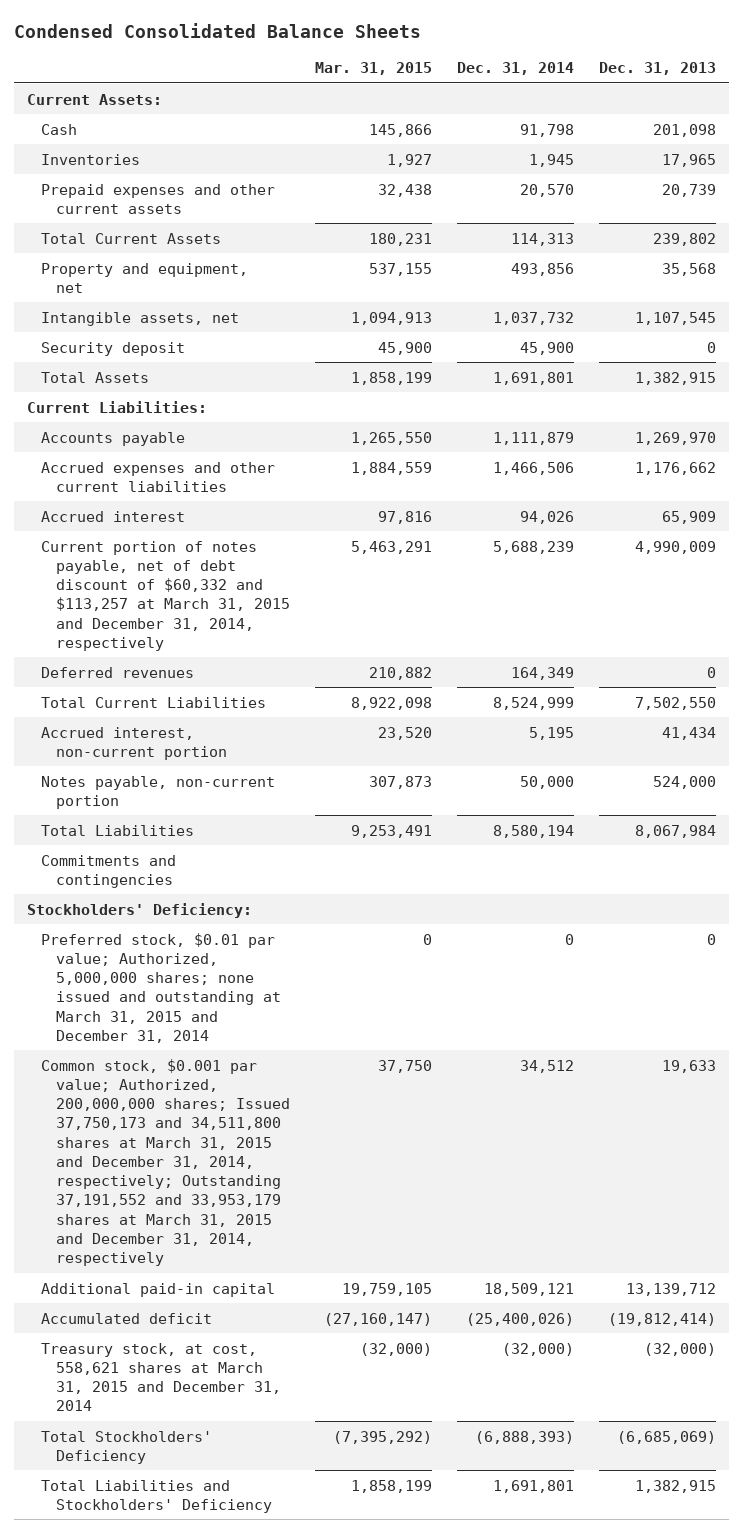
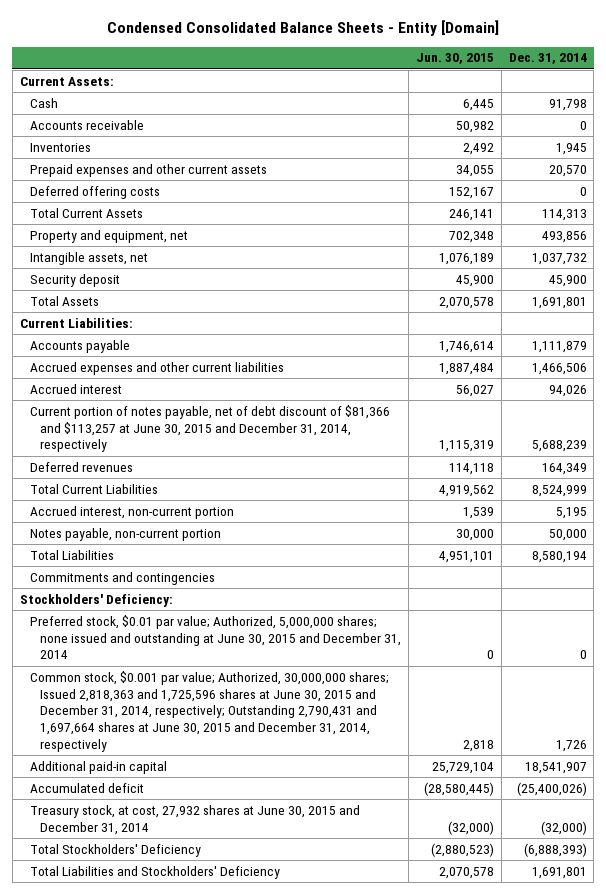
- Condensed Consolidated Balance Sheets
+ Condensed Consolidated Balance Sheets - Entity [Domain]
- | Mar. 31, 2015 | Dec. 31, 2014 | Dec. 31, 2013
+ | Jun. 30, 2015 | Dec. 31, 2014
+ Accounts receivable | 50,982 | 0
+ Deferred offering costs | 152,167 | 0
- Current portion of notes payable, net of debt discount of $60,332 and $113,257 at March 31, 2015 and December 31, 2014, respectively | 5,463,291 | 5,688,239 | 4,990,009
+ Current portion of notes payable, net of debt discount of $81,366 and $113,257 at June 30, 2015 and December 31, 2014, respectively | 1,115,319 | 5,688,239
- Preferred stock, $0.01 par value; Authorized, 5,000,000 shares; none issued and outstanding at March 31, 2015 and December 31, 2014 | 0 | 0 | 0
- Common stock, $0.001 par value; Authorized, 200,000,000 shares; Issued 37,750,173 and 34,511,800 shares at March 31, 2015 and December 31, 2014, respectively; Outstanding 37,191,552 and 33,953,179 shares at March 31, 2015 and December 31, 2014, respectively | 37,750 | 34,512 | 19,633
- Additional paid-in capital | 19,759,105 | 18,509,121 | 13,139,712
+ Preferred stock, $0.01 par value; Authorized, 5,000,000 shares; none issued and outstanding at June 30, 2015 and December 31, 2014 | 0 | 0
+ Common stock, $0.001 par value; Authorized, 30,000,000 shares; Issued 2,818,363 and 1,725,596 shares at June 30, 2015 and December 31, 2014, respectively; Outstanding 2,790,431 and 1,697,664 shares at June 30, 2015 and December 31, 2014, respectively | 2,818 | 1,726
+ Additional paid-in capital | 25,729,104 | 18,541,907
- Treasury stock, at cost, 558,621 shares at March 31, 2015 and December 31, 2014 | (32,000) | (32,000) | (32,000)
+ Treasury stock, at cost, 27,932 shares at June 30, 2015 and December 31, 2014 | (32,000) | (32,000)

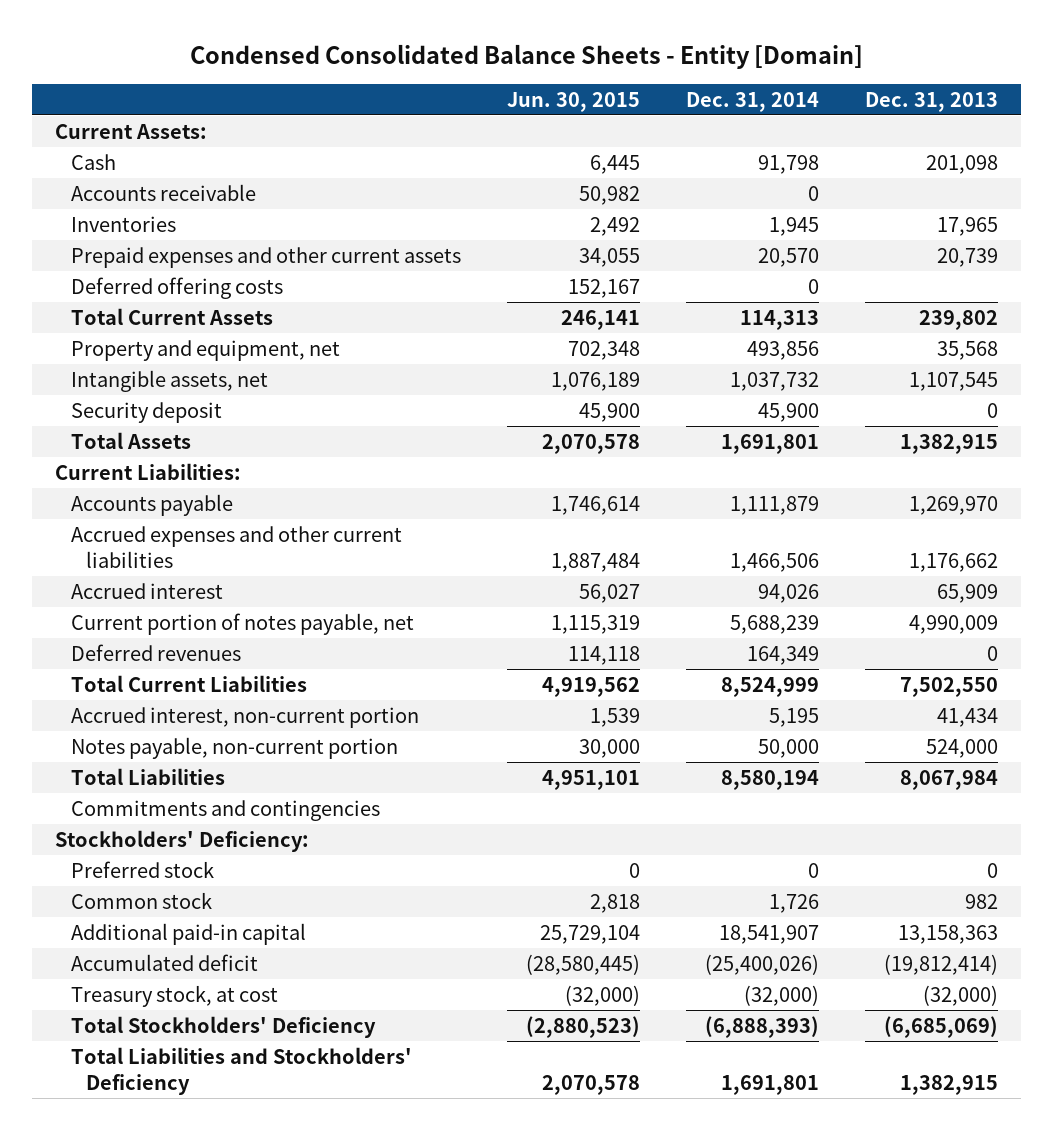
- | Jun. 30, 2015 | Dec. 31, 2014
+ | Jun. 30, 2015 | Dec. 31, 2014 | Dec. 31, 2013
- Current portion of notes payable, net of debt discount of $81,366 and $113,257 at June 30, 2015 and December 31, 2014, respectively | 1,115,319 | 5,688,239
+ Current portion of notes payable, net | 1,115,319 | 5,688,239 | 4,990,009
- Preferred stock, $0.01 par value; Authorized, 5,000,000 shares; none issued and outstanding at June 30, 2015 and December 31, 2014 | 0 | 0
- Common stock, $0.001 par value; Authorized, 30,000,000 shares; Issued 2,818,363 and 1,725,596 shares at June 30, 2015 and December 31, 2014, respectively; Outstanding 2,790,431 and 1,697,664 shares at June 30, 2015 and December 31, 2014, respectively | 2,818 | 1,726
+ Preferred stock | 0 | 0 | 0
+ Common stock | 2,818 | 1,726 | 982
- Treasury stock, at cost, 27,932 shares at June 30, 2015 and December 31, 2014 | (32,000) | (32,000)
+ Treasury stock, at cost | (32,000) | (32,000) | (32,000)

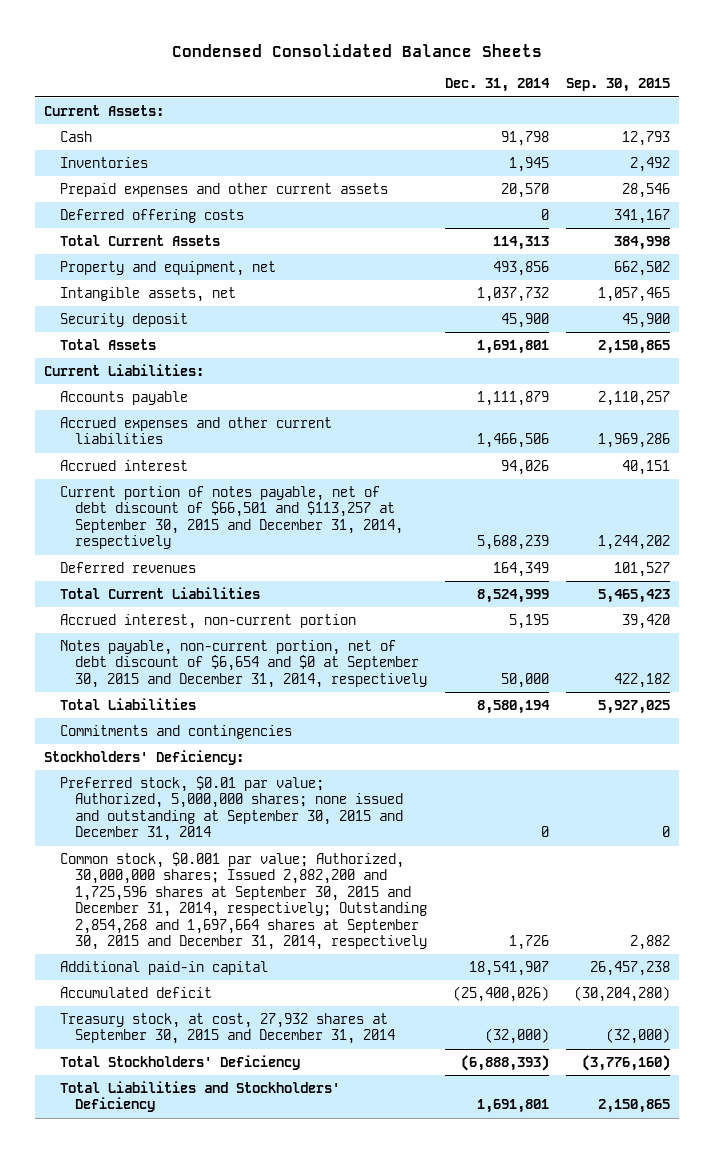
- Condensed Consolidated Balance Sheets - Entity [Domain]
+ Condensed Consolidated Balance Sheets
- | Jun. 30, 2015 | Dec. 31, 2014 | Dec. 31, 2013
+ | Dec. 31, 2014 | Sep. 30, 2015
- Accounts receivable | 50,982 | 0 |
- Current portion of notes payable, net | 1,115,319 | 5,688,239 | 4,990,009
+ Current portion of notes payable, net of debt discount of $66,501 and $113,257 at September 30, 2015 and December 31, 2014, respectively | 5,688,239 | 1,244,202
- Notes payable, non-current portion | 30,000 | 50,000 | 524,000
+ Notes payable, non-current portion, net of debt discount of $6,654 and $0 at September 30, 2015 and December 31, 2014, respectively | 50,000 | 422,182
- Preferred stock | 0 | 0 | 0
- Common stock | 2,818 | 1,726 | 982
+ Preferred stock, $0.01 par value; Authorized, 5,000,000 shares; none issued and outstanding at September 30, 2015 and December 31, 2014 | 0 | 0
+ Common stock, $0.001 par value; Authorized, 30,000,000 shares; Issued 2,882,200 and 1,725,596 shares at September 30, 2015 and December 31, 2014, respectively; Outstanding 2,854,268 and 1,697,664 shares at September 30, 2015 and December 31, 2014, respectively | 1,726 | 2,882
- Treasury stock, at cost | (32,000) | (32,000) | (32,000)
+ Treasury stock, at cost, 27,932 shares at September 30, 2015 and December 31, 2014 | (32,000) | (32,000)

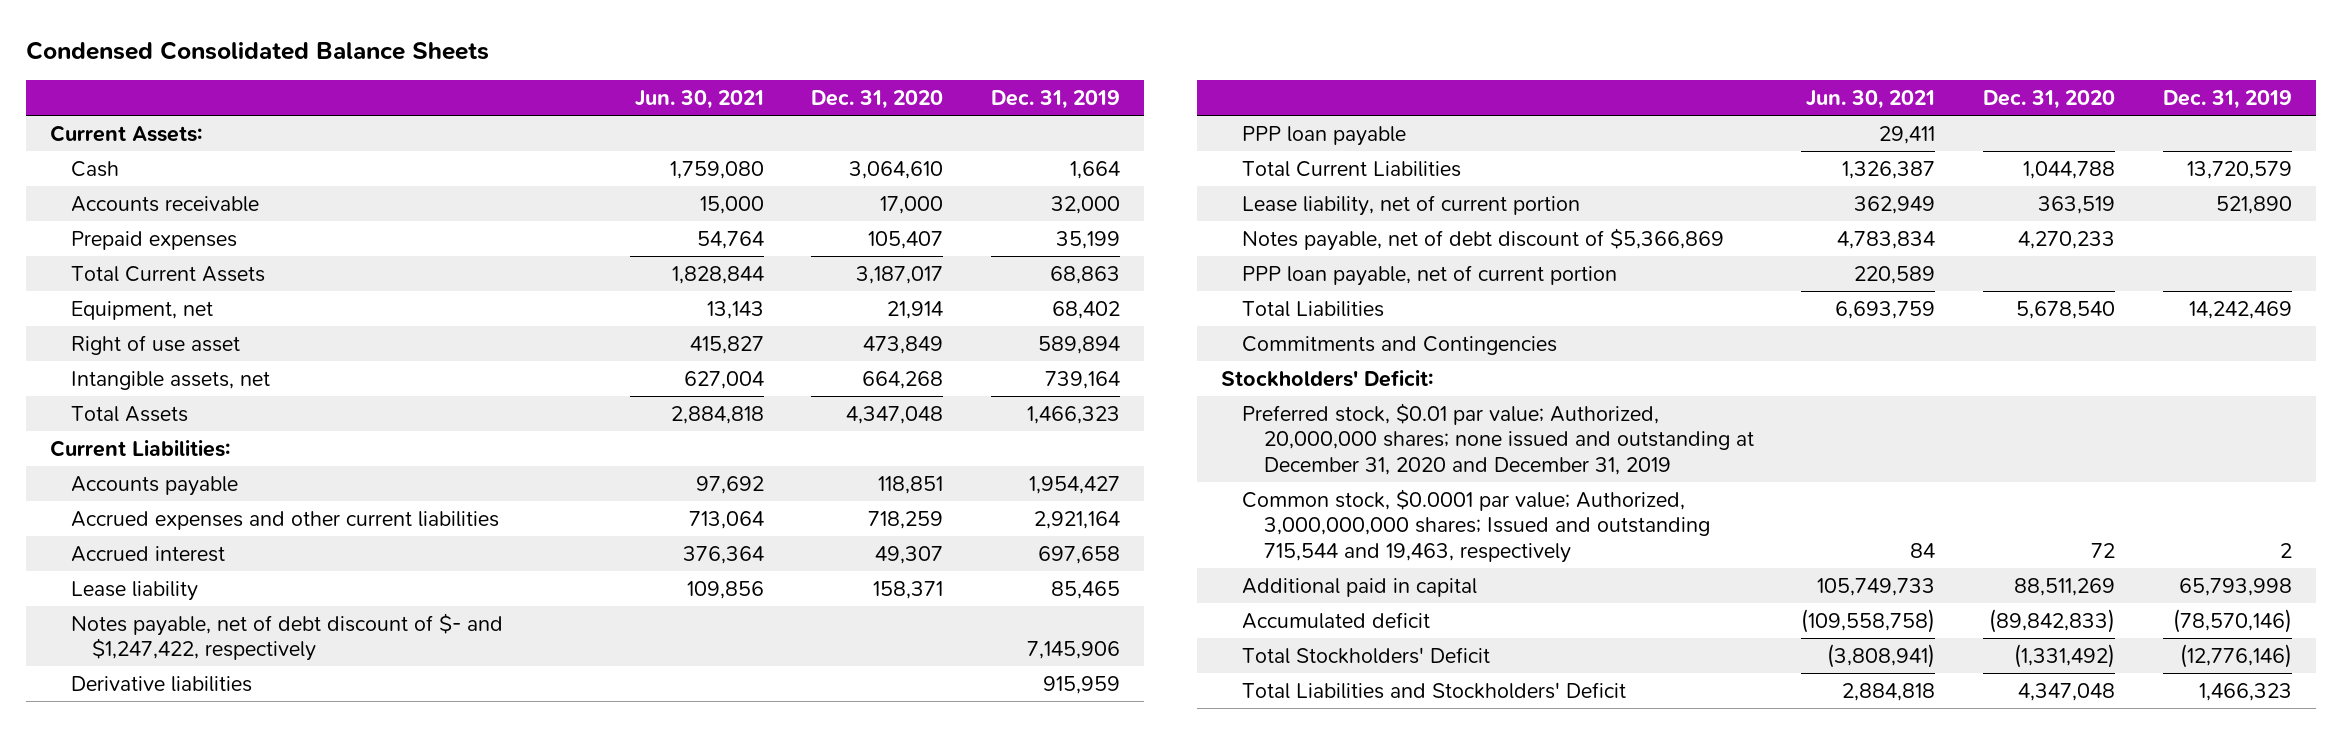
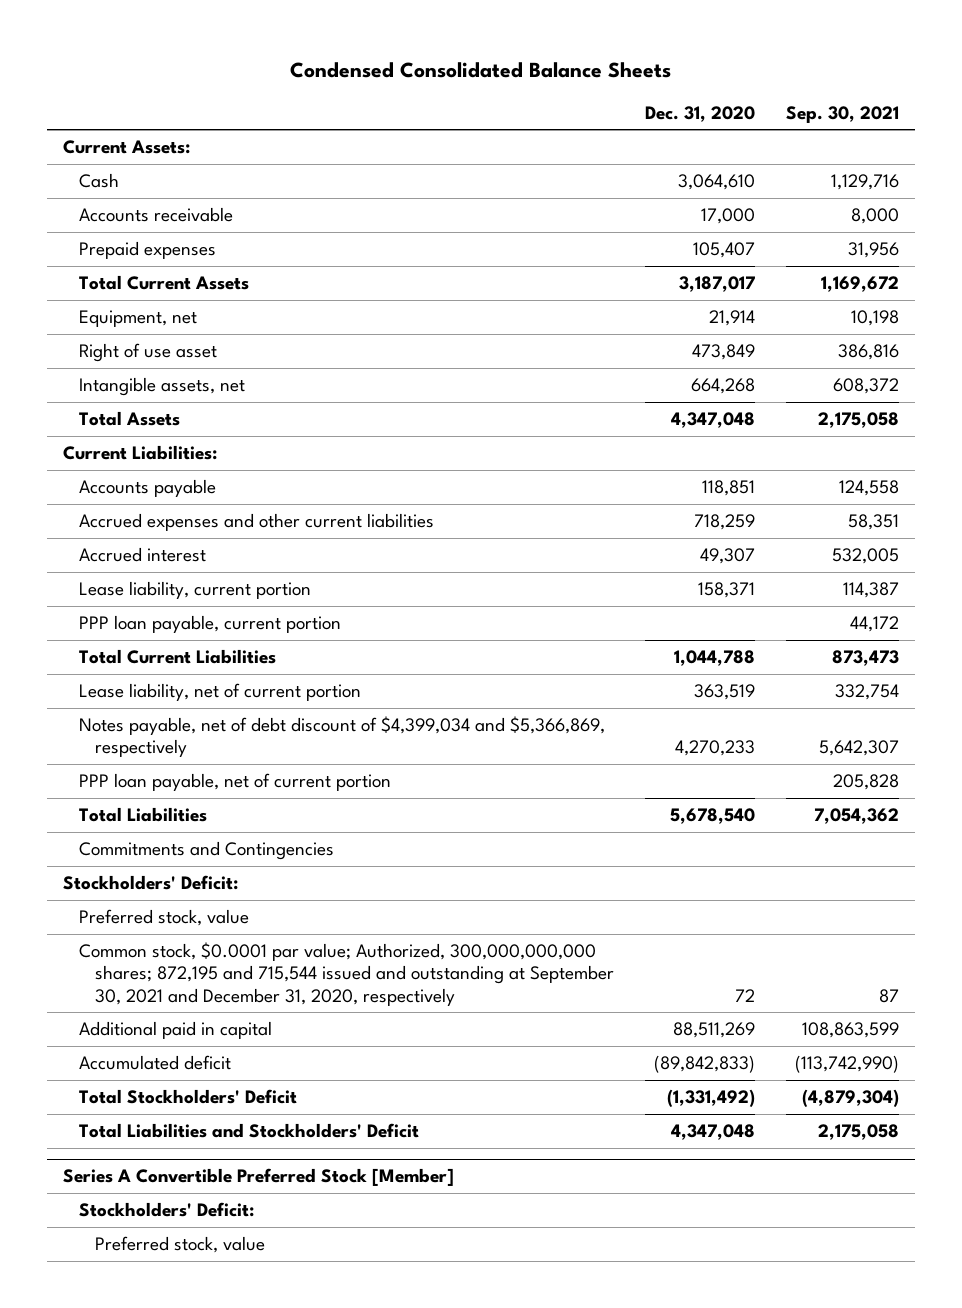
- | Jun. 30, 2021 | Dec. 31, 2020 | Dec. 31, 2019
+ | Dec. 31, 2020 | Sep. 30, 2021
- Lease liability | 109,856 | 158,371 | 85,465
- Notes payable, net of debt discount of $- and $1,247,422, respectively | | | 7,145,906
- Derivative liabilities | | | 915,959
- PPP loan payable | 29,411 | |
+ Lease liability, current portion | 158,371 | 114,387
+ PPP loan payable, current portion | | 44,172
- Notes payable, net of debt discount of $5,366,869 | 4,783,834 | 4,270,233 |
+ Notes payable, net of debt discount of $4,399,034 and $5,366,869, respectively | 4,270,233 | 5,642,307
- Preferred stock, $0.01 par value; Authorized, 20,000,000 shares; none issued and outstanding at December 31, 2020 and December 31, 2019
- Common stock, $0.0001 par value; Authorized, 3,000,000,000 shares; Issued and outstanding 715,544 and 19,463, respectively | 84 | 72 | 2
+ Preferred stock, value
+ Common stock, $0.0001 par value; Authorized, 300,000,000,000 shares; 872,195 and 715,544 issued and outstanding at September 30, 2021 and December 31, 2020, respectively | 72 | 87
+ Series A Convertible Preferred Stock [Member]
+ Stockholders' Deficit:
+ Preferred stock, value

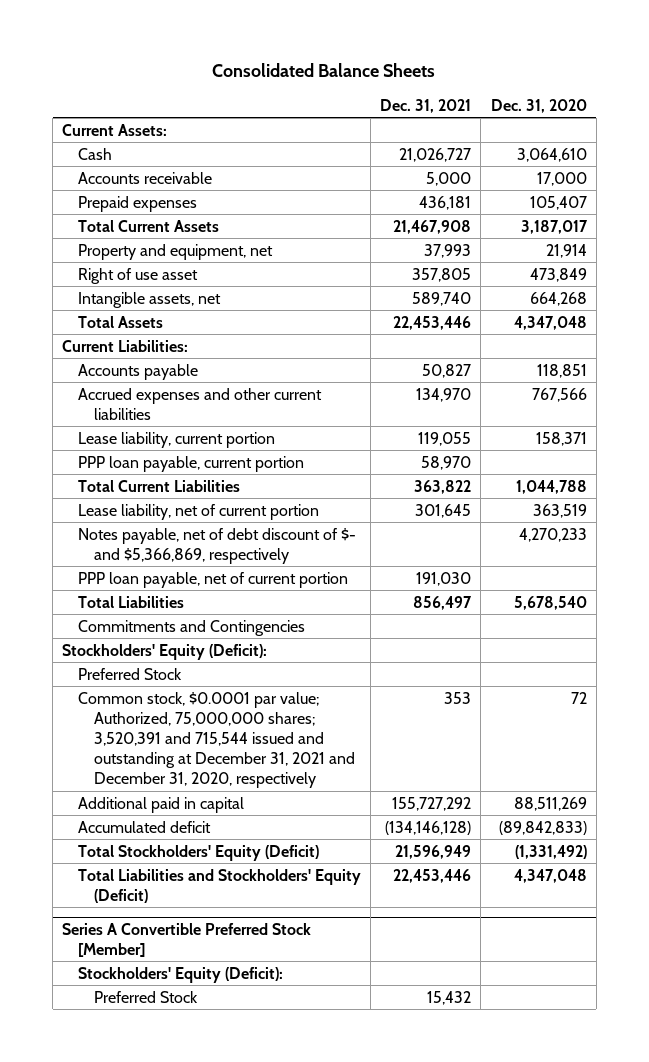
- Condensed Consolidated Balance Sheets
+ Consolidated Balance Sheets
- | Dec. 31, 2020 | Sep. 30, 2021
+ | Dec. 31, 2021 | Dec. 31, 2020
- Equipment, net | 21,914 | 10,198
+ Property and equipment, net | 37,993 | 21,914
- Accrued expenses and other current liabilities | 718,259 | 58,351
- Accrued interest | 49,307 | 532,005
+ Accrued expenses and other current liabilities | 134,970 | 767,566
- Notes payable, net of debt discount of $4,399,034 and $5,366,869, respectively | 4,270,233 | 5,642,307
+ Notes payable, net of debt discount of $- and $5,366,869, respectively | | 4,270,233
- Stockholders' Deficit:
- Preferred stock, value
- Common stock, $0.0001 par value; Authorized, 300,000,000,000 shares; 872,195 and 715,544 issued and outstanding at September 30, 2021 and December 31, 2020, respectively | 72 | 87
+ Stockholders' Equity (Deficit):
+ Preferred Stock
+ Common stock, $0.0001 par value; Authorized, 75,000,000 shares; 3,520,391 and 715,544 issued and outstanding at December 31, 2021 and December 31, 2020, respectively | 353 | 72
- Total Stockholders' Deficit | (1,331,492) | (4,879,304)
- Total Liabilities and Stockholders' Deficit | 4,347,048 | 2,175,058
+ Total Stockholders' Equity (Deficit) | 21,596,949 | (1,331,492)
+ Total Liabilities and Stockholders' Equity (Deficit) | 22,453,446 | 4,347,048
@ Series A Convertible Preferred Stock [Member]
- Stockholders' Deficit:
- Preferred stock, value
+ Stockholders' Equity (Deficit):
+ Preferred Stock | 15,432 |

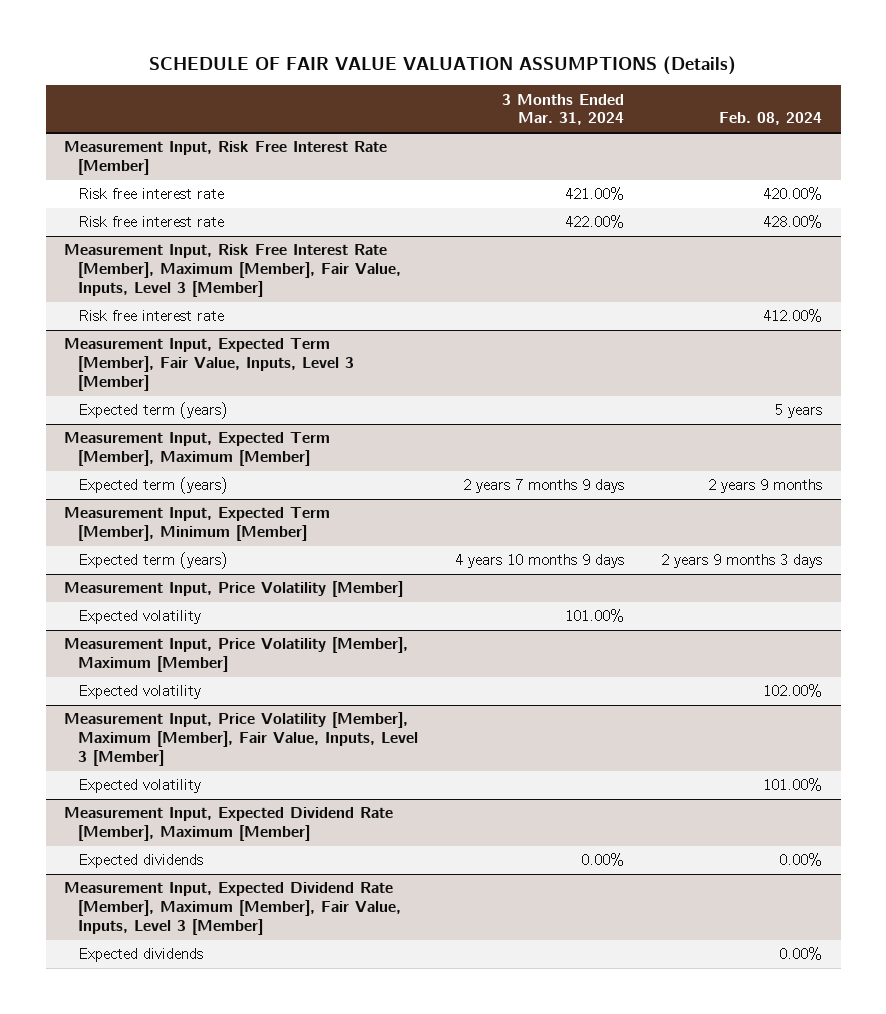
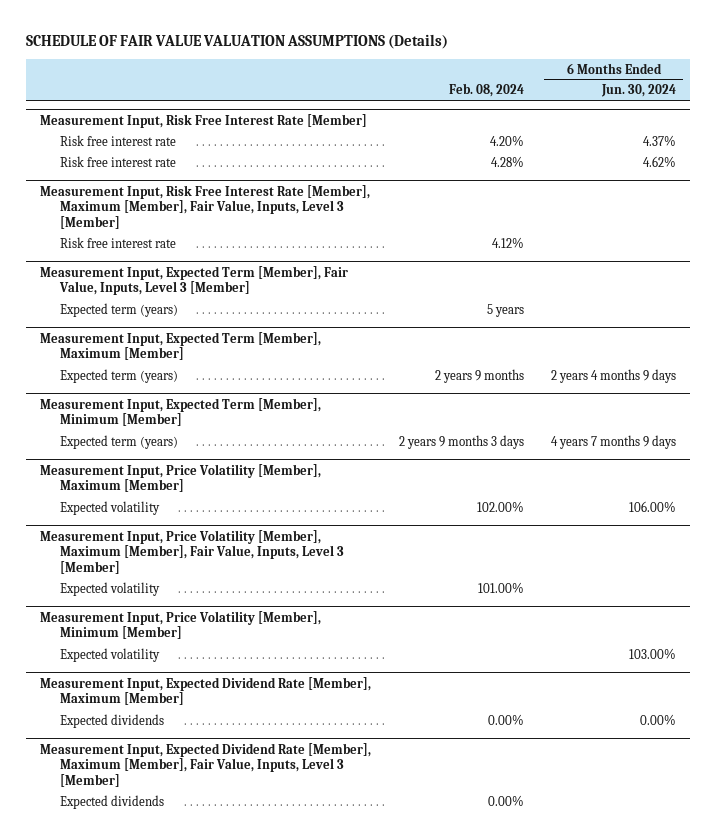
- | 3 Months Ended Mar. 31, 2024 | Feb. 08, 2024
+ | Feb. 08, 2024 | 6 Months Ended Jun. 30, 2024
@ Measurement Input, Risk Free Interest Rate [Member]
- Risk free interest rate | 421.00% | 420.00%
- Risk free interest rate | 422.00% | 428.00%
+ Risk free interest rate | 4.20% | 4.37%
+ Risk free interest rate | 4.28% | 4.62%
@ Measurement Input, Risk Free Interest Rate [Member], Maximum [Member], Fair Value, Inputs, Level 3 [Member]
- Risk free interest rate | | 412.00%
+ Risk free interest rate | 4.12% |
- Measurement Input, Price Volatility [Member]
- Expected volatility | 101.00% |
+ Measurement Input, Price Volatility [Member], Minimum [Member]
+ Expected volatility | | 103.00%

